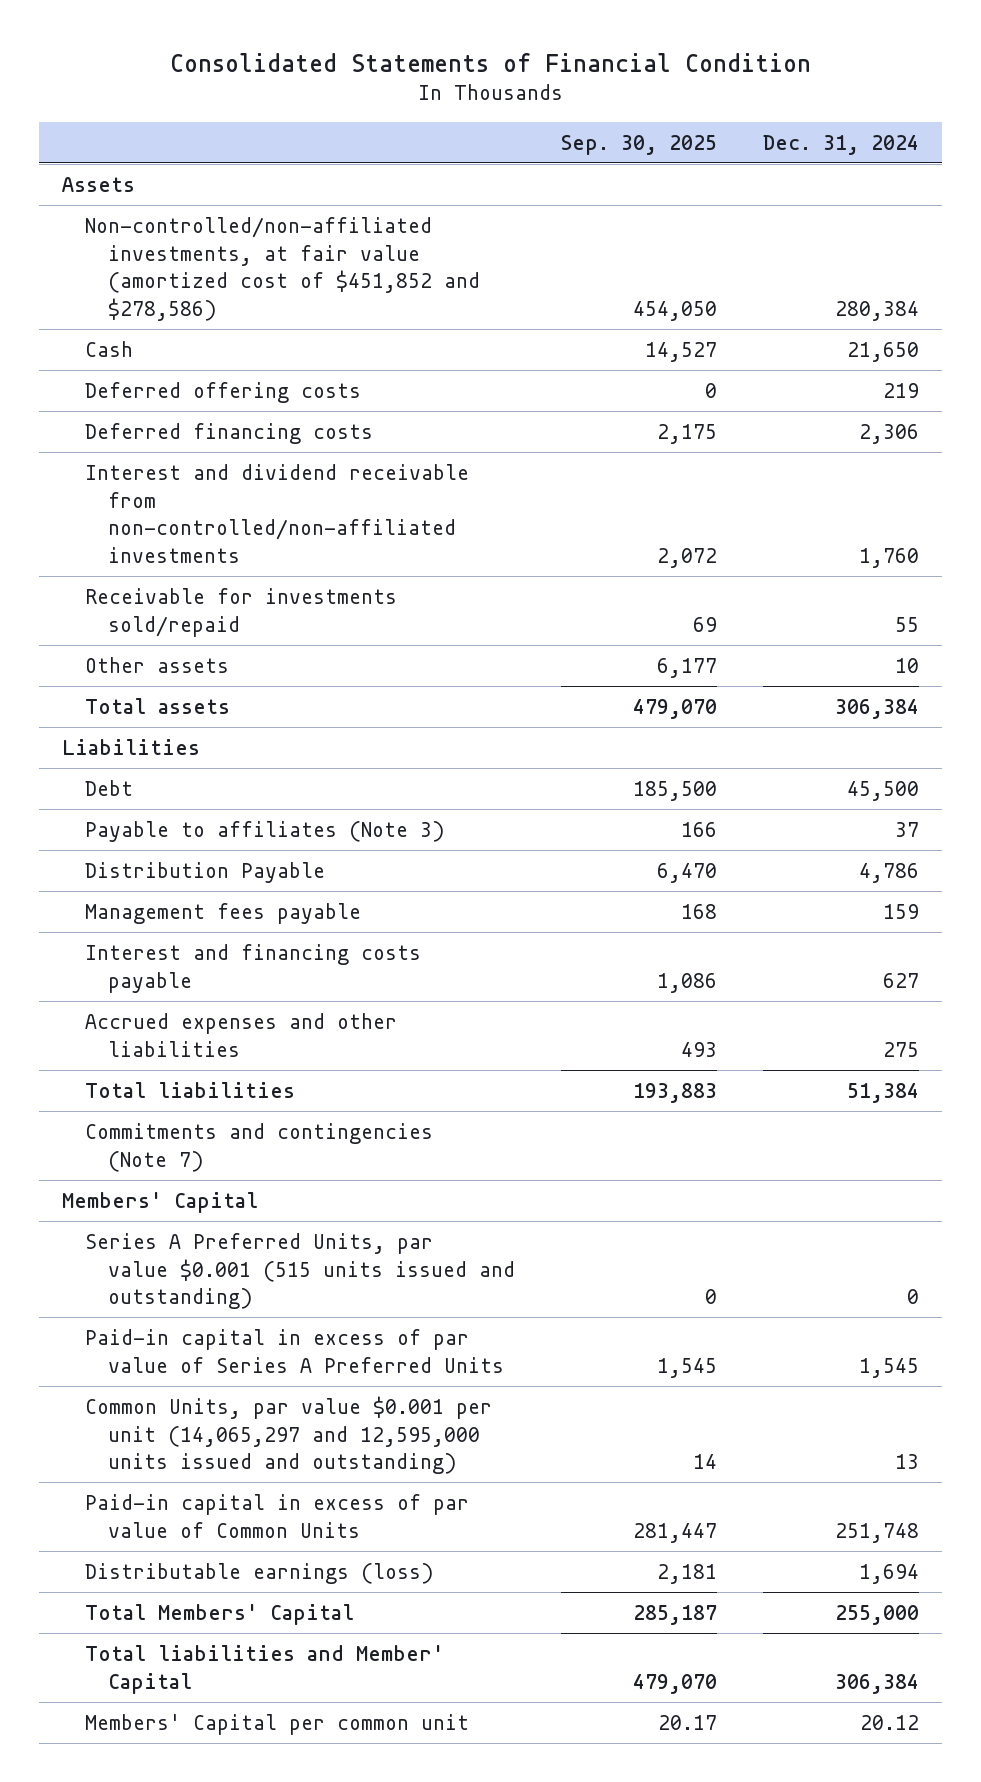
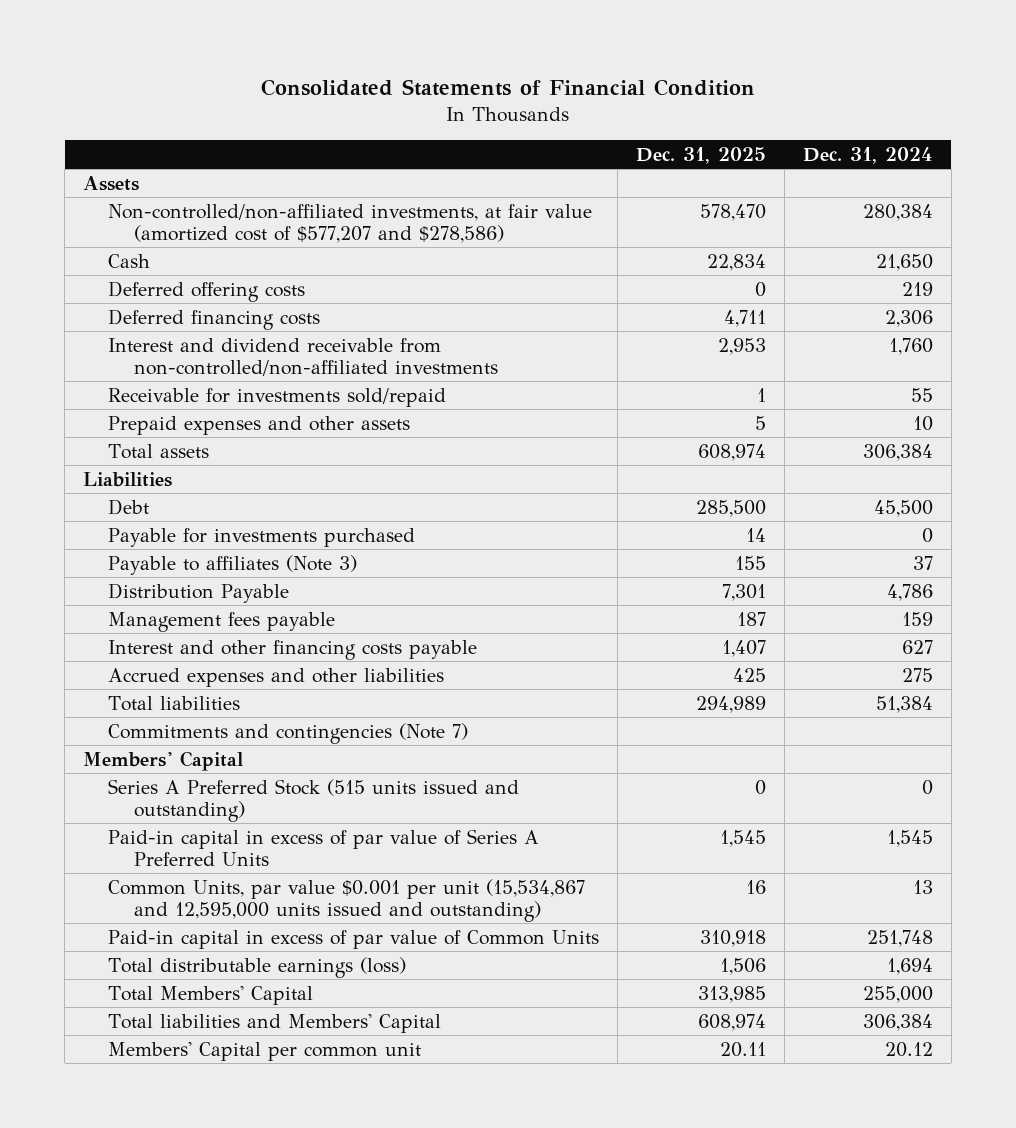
- | Sep. 30, 2025 | Dec. 31, 2024
+ | Dec. 31, 2025 | Dec. 31, 2024
- Non-controlled/non-affiliated investments, at fair value (amortized cost of $451,852 and $278,586) | 454,050 | 280,384
+ Non-controlled/non-affiliated investments, at fair value (amortized cost of $577,207 and $278,586) | 578,470 | 280,384
- Other assets | 6,177 | 10
+ Prepaid expenses and other assets | 5 | 10
+ Payable for investments purchased | 14 | 0
- Interest and financing costs payable | 1,086 | 627
+ Interest and other financing costs payable | 1,407 | 627
- Series A Preferred Units, par value $0.001 (515 units issued and outstanding) | 0 | 0
+ Series A Preferred Stock (515 units issued and outstanding) | 0 | 0
- Common Units, par value $0.001 per unit (14,065,297 and 12,595,000 units issued and outstanding) | 14 | 13
+ Common Units, par value $0.001 per unit (15,534,867 and 12,595,000 units issued and outstanding) | 16 | 13
- Distributable earnings (loss) | 2,181 | 1,694
+ Total distributable earnings (loss) | 1,506 | 1,694
- Total liabilities and Member' Capital | 479,070 | 306,384
+ Total liabilities and Members' Capital | 608,974 | 306,384

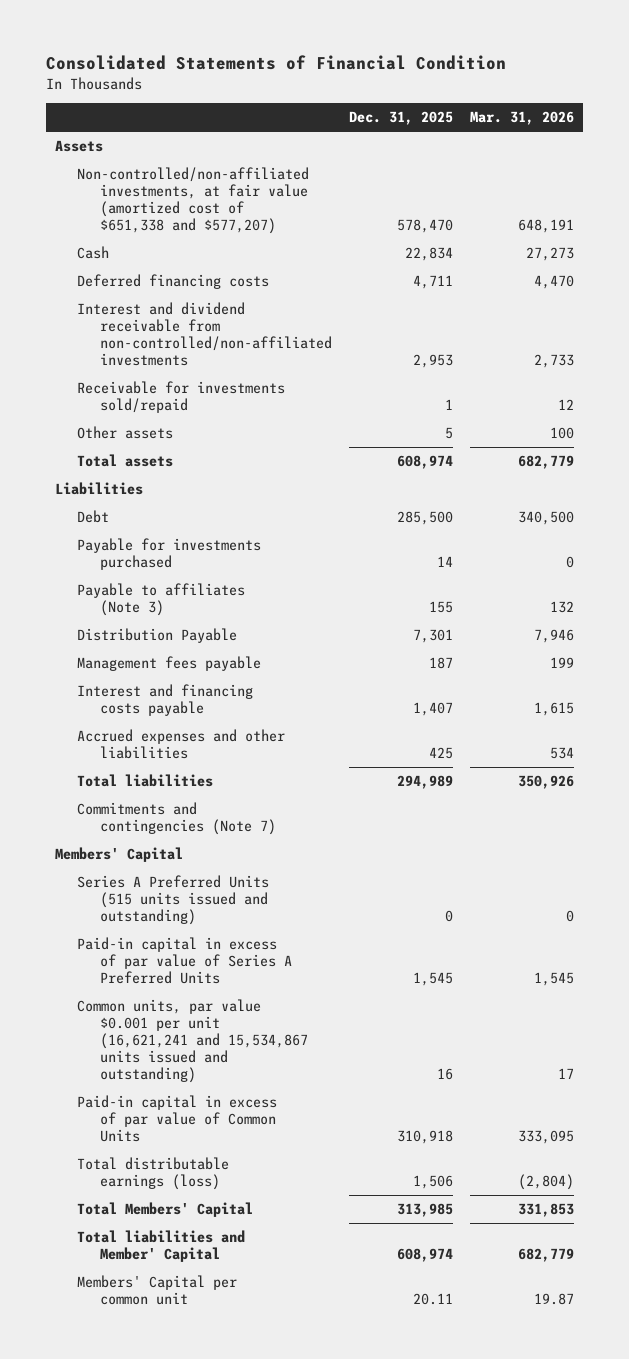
- | Dec. 31, 2025 | Dec. 31, 2024
+ | Dec. 31, 2025 | Mar. 31, 2026
- Non-controlled/non-affiliated investments, at fair value (amortized cost of $577,207 and $278,586) | 578,470 | 280,384
+ Non-controlled/non-affiliated investments, at fair value (amortized cost of $651,338 and $577,207) | 578,470 | 648,191
- Deferred offering costs | 0 | 219
- Prepaid expenses and other assets | 5 | 10
+ Other assets | 5 | 100
- Interest and other financing costs payable | 1,407 | 627
+ Interest and financing costs payable | 1,407 | 1,615
- Series A Preferred Stock (515 units issued and outstanding) | 0 | 0
+ Series A Preferred Units (515 units issued and outstanding) | 0 | 0
- Common Units, par value $0.001 per unit (15,534,867 and 12,595,000 units issued and outstanding) | 16 | 13
+ Common units, par value $0.001 per unit (16,621,241 and 15,534,867 units issued and outstanding) | 16 | 17
- Total liabilities and Members' Capital | 608,974 | 306,384
+ Total liabilities and Member' Capital | 608,974 | 682,779

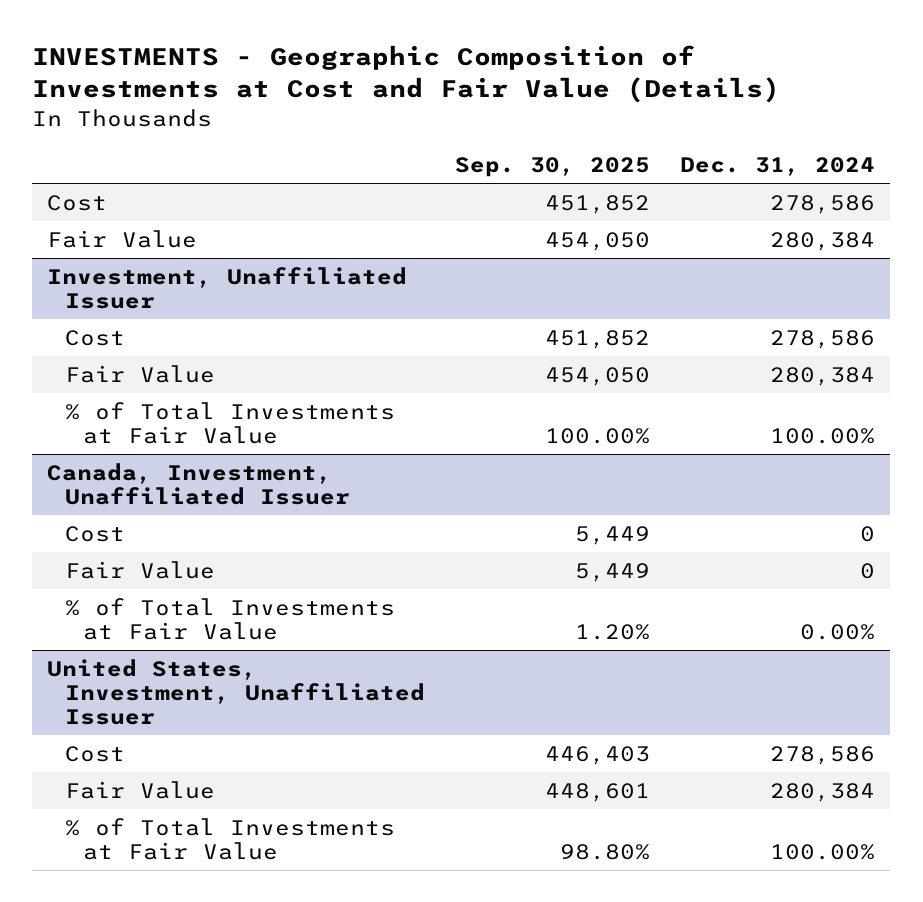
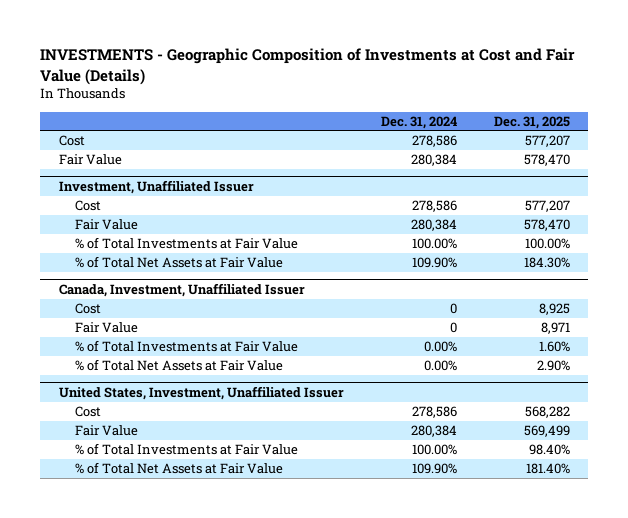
- | Sep. 30, 2025 | Dec. 31, 2024
+ | Dec. 31, 2024 | Dec. 31, 2025
@ Investment, Unaffiliated Issuer
+ % of Total Net Assets at Fair Value | 109.90% | 184.30%
@ Canada, Investment, Unaffiliated Issuer
+ % of Total Net Assets at Fair Value | 0.00% | 2.90%
@ United States, Investment, Unaffiliated Issuer
+ % of Total Net Assets at Fair Value | 109.90% | 181.40%

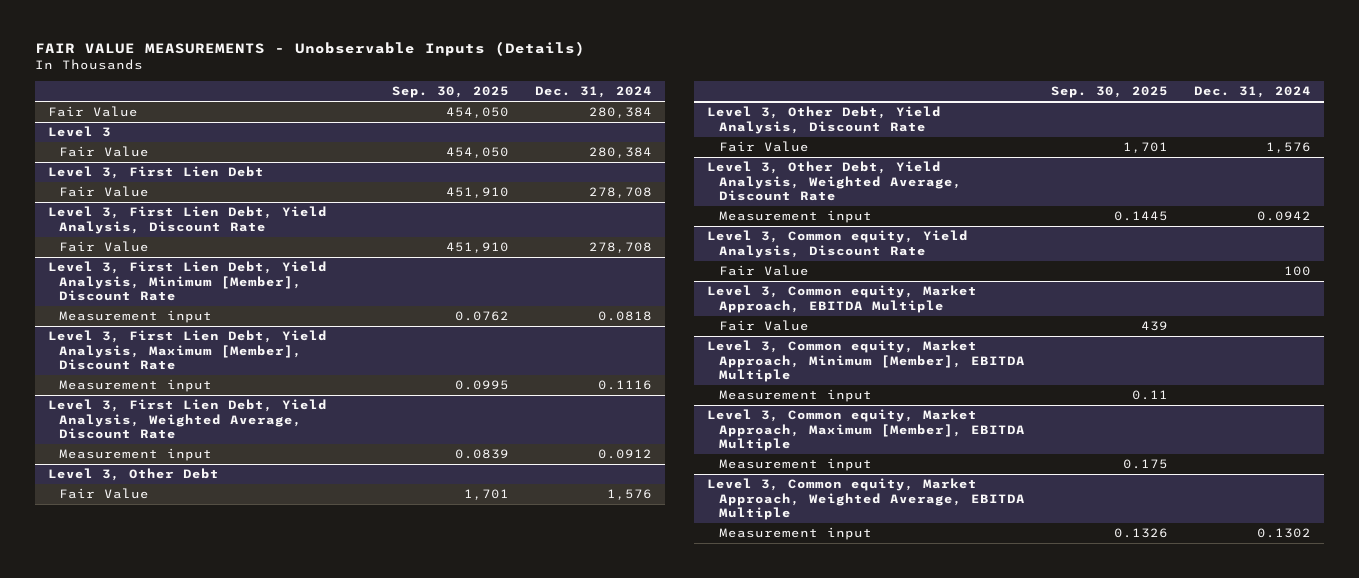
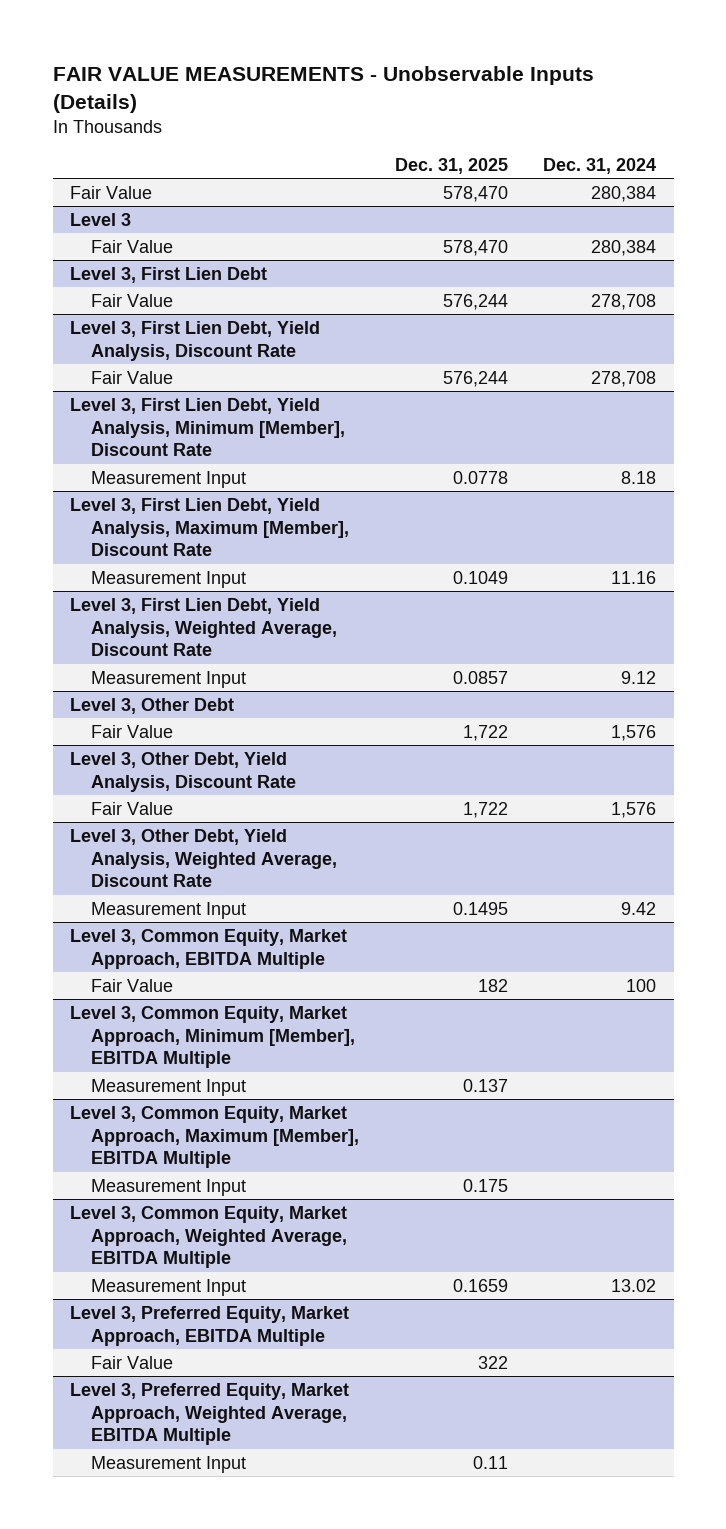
- | Sep. 30, 2025 | Dec. 31, 2024
+ | Dec. 31, 2025 | Dec. 31, 2024
@ Level 3, First Lien Debt, Yield Analysis, Minimum [Member], Discount Rate
- Measurement input | 0.0762 | 0.0818
+ Measurement Input | 0.0778 | 8.18
@ Level 3, First Lien Debt, Yield Analysis, Maximum [Member], Discount Rate
- Measurement input | 0.0995 | 0.1116
+ Measurement Input | 0.1049 | 11.16
@ Level 3, First Lien Debt, Yield Analysis, Weighted Average, Discount Rate
- Measurement input | 0.0839 | 0.0912
+ Measurement Input | 0.0857 | 9.12
@ Level 3, Other Debt, Yield Analysis, Weighted Average, Discount Rate
- Measurement input | 0.1445 | 0.0942
- Level 3, Common equity, Yield Analysis, Discount Rate
@ Level 3, Other Debt, Yield Analysis, Weighted Average, Discount Rate
+ Measurement Input | 0.1495 | 9.42
+ Level 3, Common Equity, Market Approach, EBITDA Multiple
- Level 3, Common equity, Market Approach, EBITDA Multiple
+ Level 3, Common Equity, Market Approach, Minimum [Member], EBITDA Multiple
+ Measurement Input | 0.137 |
+ Level 3, Common Equity, Market Approach, Maximum [Member], EBITDA Multiple
+ Measurement Input | 0.175 |
+ Level 3, Common Equity, Market Approach, Weighted Average, EBITDA Multiple
+ Measurement Input | 0.1659 | 13.02
+ Level 3, Preferred Equity, Market Approach, EBITDA Multiple
- Level 3, Common equity, Market Approach, Minimum [Member], EBITDA Multiple
- Measurement input | 0.11 |
- Level 3, Common equity, Market Approach, Maximum [Member], EBITDA Multiple
- Measurement input | 0.175 |
- Level 3, Common equity, Market Approach, Weighted Average, EBITDA Multiple
- Measurement input | 0.1326 | 0.1302
+ Level 3, Preferred Equity, Market Approach, Weighted Average, EBITDA Multiple
+ Measurement Input | 0.11 |

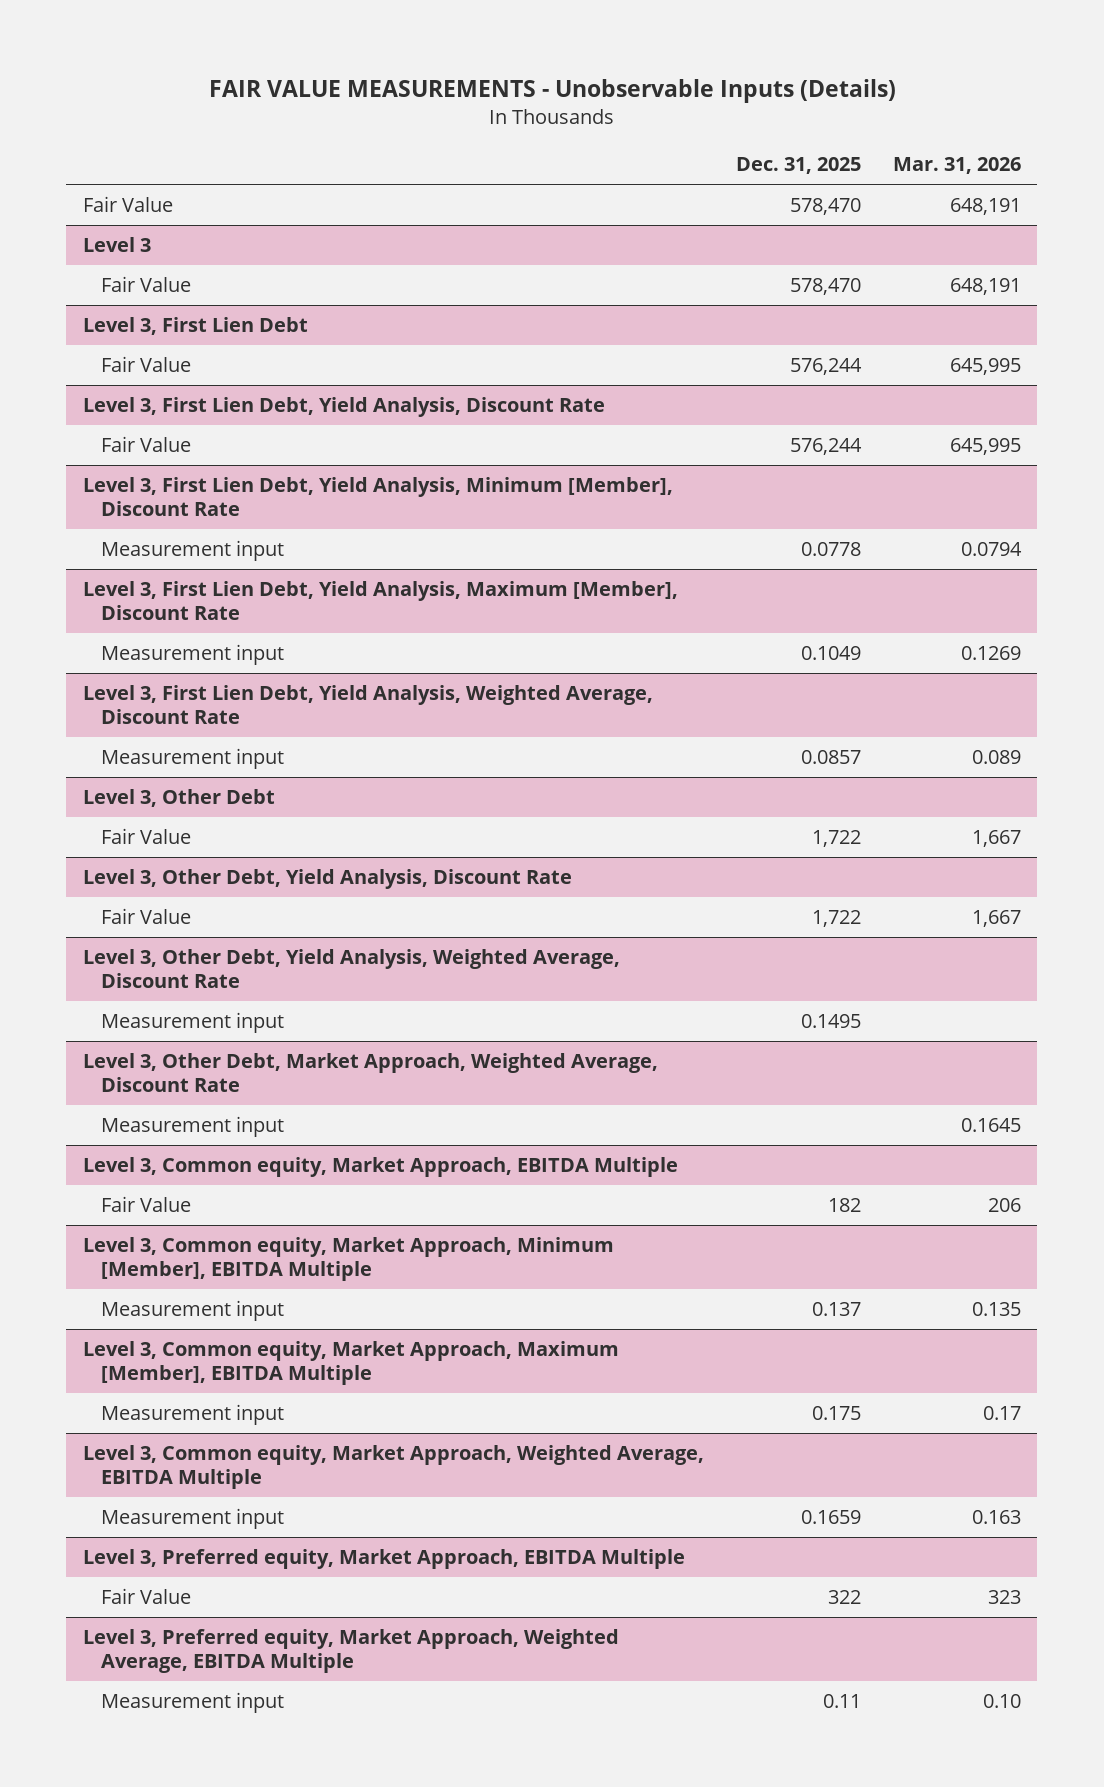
- | Dec. 31, 2025 | Dec. 31, 2024
+ | Dec. 31, 2025 | Mar. 31, 2026
@ Level 3, First Lien Debt, Yield Analysis, Minimum [Member], Discount Rate
- Measurement Input | 0.0778 | 8.18
+ Measurement input | 0.0778 | 0.0794
@ Level 3, First Lien Debt, Yield Analysis, Maximum [Member], Discount Rate
- Measurement Input | 0.1049 | 11.16
+ Measurement input | 0.1049 | 0.1269
@ Level 3, First Lien Debt, Yield Analysis, Weighted Average, Discount Rate
- Measurement Input | 0.0857 | 9.12
+ Measurement input | 0.0857 | 0.089
@ Level 3, Other Debt, Yield Analysis, Weighted Average, Discount Rate
- Measurement Input | 0.1495 | 9.42
- Level 3, Common Equity, Market Approach, EBITDA Multiple
@ Level 3, Other Debt, Yield Analysis, Weighted Average, Discount Rate
+ Measurement input | 0.1495 |
+ Level 3, Other Debt, Market Approach, Weighted Average, Discount Rate
+ Measurement input | | 0.1645
+ Level 3, Common equity, Market Approach, EBITDA Multiple
- Level 3, Common Equity, Market Approach, Minimum [Member], EBITDA Multiple
- Measurement Input | 0.137 |
- Level 3, Common Equity, Market Approach, Maximum [Member], EBITDA Multiple
- Measurement Input | 0.175 |
- Level 3, Common Equity, Market Approach, Weighted Average, EBITDA Multiple
- Measurement Input | 0.1659 | 13.02
- Level 3, Preferred Equity, Market Approach, EBITDA Multiple
+ Level 3, Common equity, Market Approach, Minimum [Member], EBITDA Multiple
+ Measurement input | 0.137 | 0.135
+ Level 3, Common equity, Market Approach, Maximum [Member], EBITDA Multiple
+ Measurement input | 0.175 | 0.17
+ Level 3, Common equity, Market Approach, Weighted Average, EBITDA Multiple
+ Measurement input | 0.1659 | 0.163
+ Level 3, Preferred equity, Market Approach, EBITDA Multiple
- Level 3, Preferred Equity, Market Approach, Weighted Average, EBITDA Multiple
- Measurement Input | 0.11 |
+ Level 3, Preferred equity, Market Approach, Weighted Average, EBITDA Multiple
+ Measurement input | 0.11 | 0.10

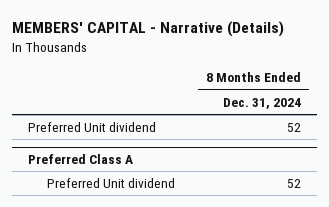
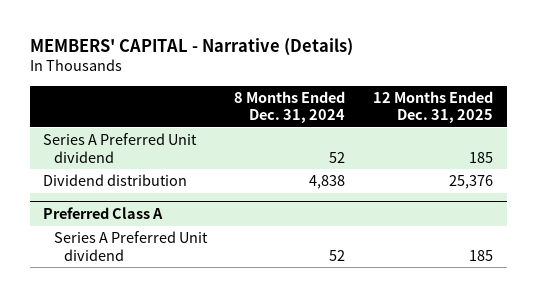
- | 8 Months Ended Dec. 31, 2024
+ | 8 Months Ended Dec. 31, 2024 | 12 Months Ended Dec. 31, 2025
- Preferred Unit dividend | 52
+ Series A Preferred Unit dividend | 52 | 185
+ Dividend distribution | 4,838 | 25,376
@ Preferred Class A
- Preferred Unit dividend | 52
+ Series A Preferred Unit dividend | 52 | 185

